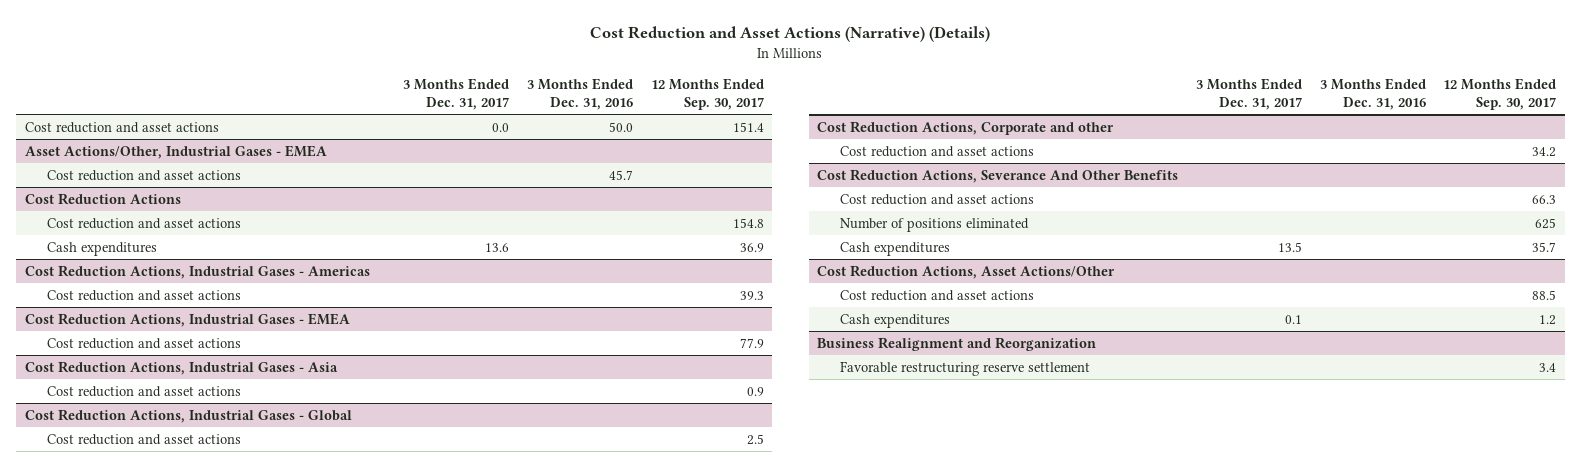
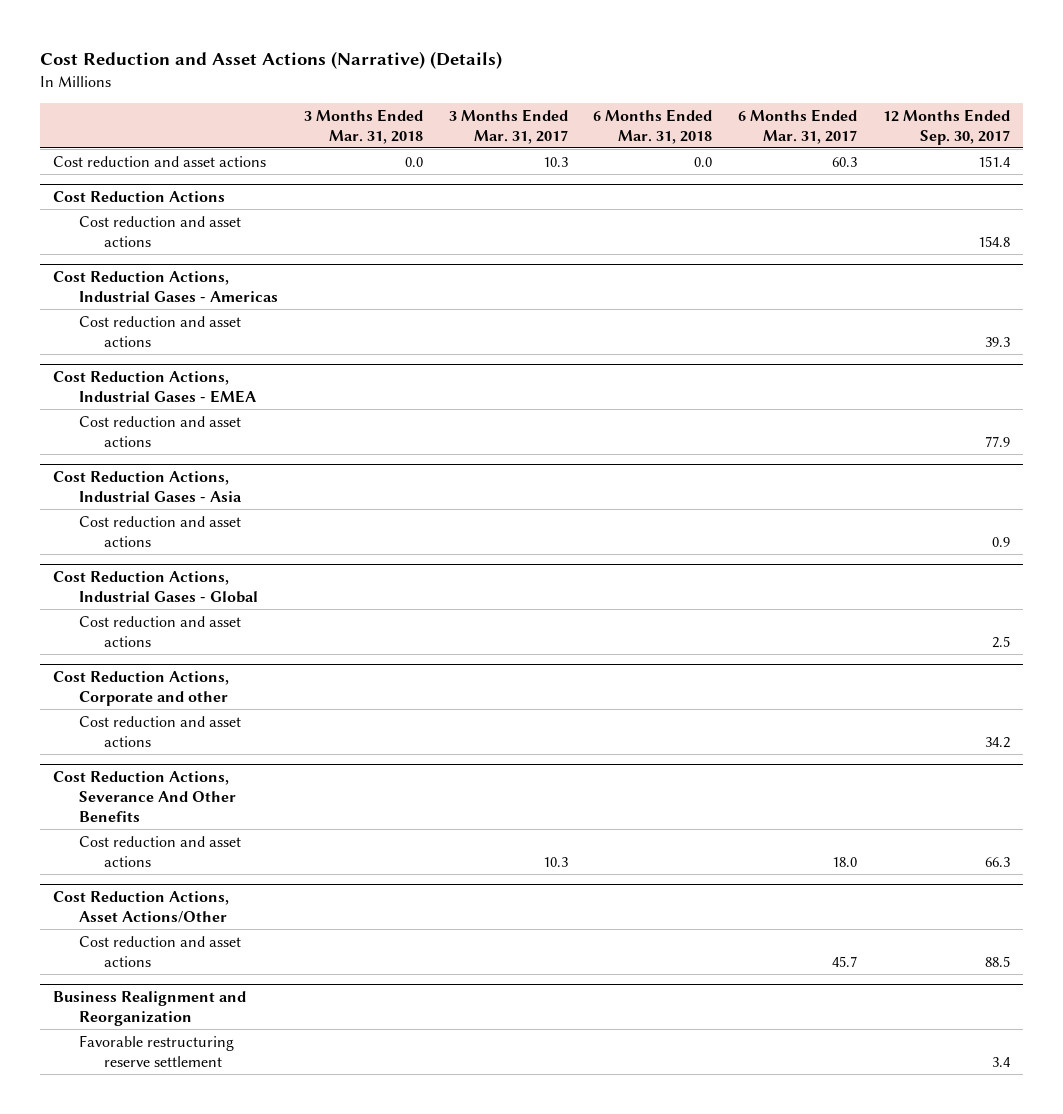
- | 3 Months Ended Dec. 31, 2017 | 3 Months Ended Dec. 31, 2016 | 12 Months Ended Sep. 30, 2017
+ | 3 Months Ended Mar. 31, 2018 | 3 Months Ended Mar. 31, 2017 | 6 Months Ended Mar. 31, 2018 | 6 Months Ended Mar. 31, 2017 | 12 Months Ended Sep. 30, 2017
- Asset Actions/Other, Industrial Gases - EMEA
- Cost reduction and asset actions | | 45.7 |
@ Cost Reduction Actions
- Cash expenditures | 13.6 | | 36.9
@ Cost Reduction Actions, Severance And Other Benefits
- Number of positions eliminated | | | 625
- Cash expenditures | 13.5 | | 35.7
@ Cost Reduction Actions, Asset Actions/Other
- Cash expenditures | 0.1 | | 1.2

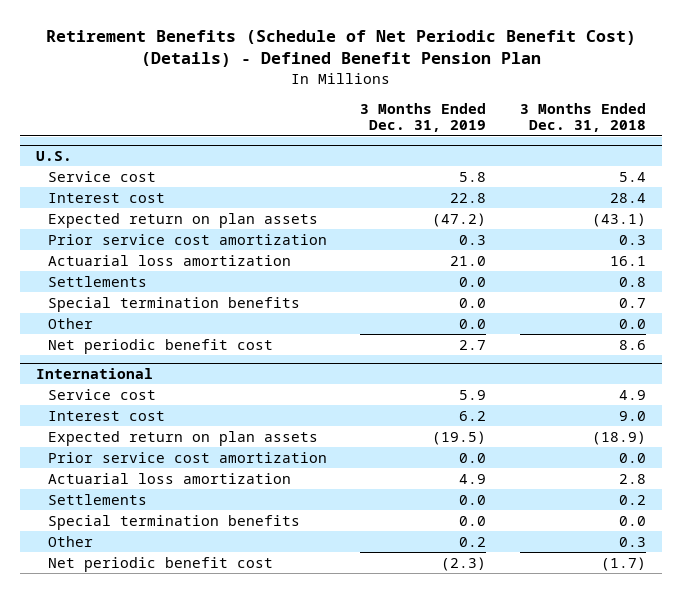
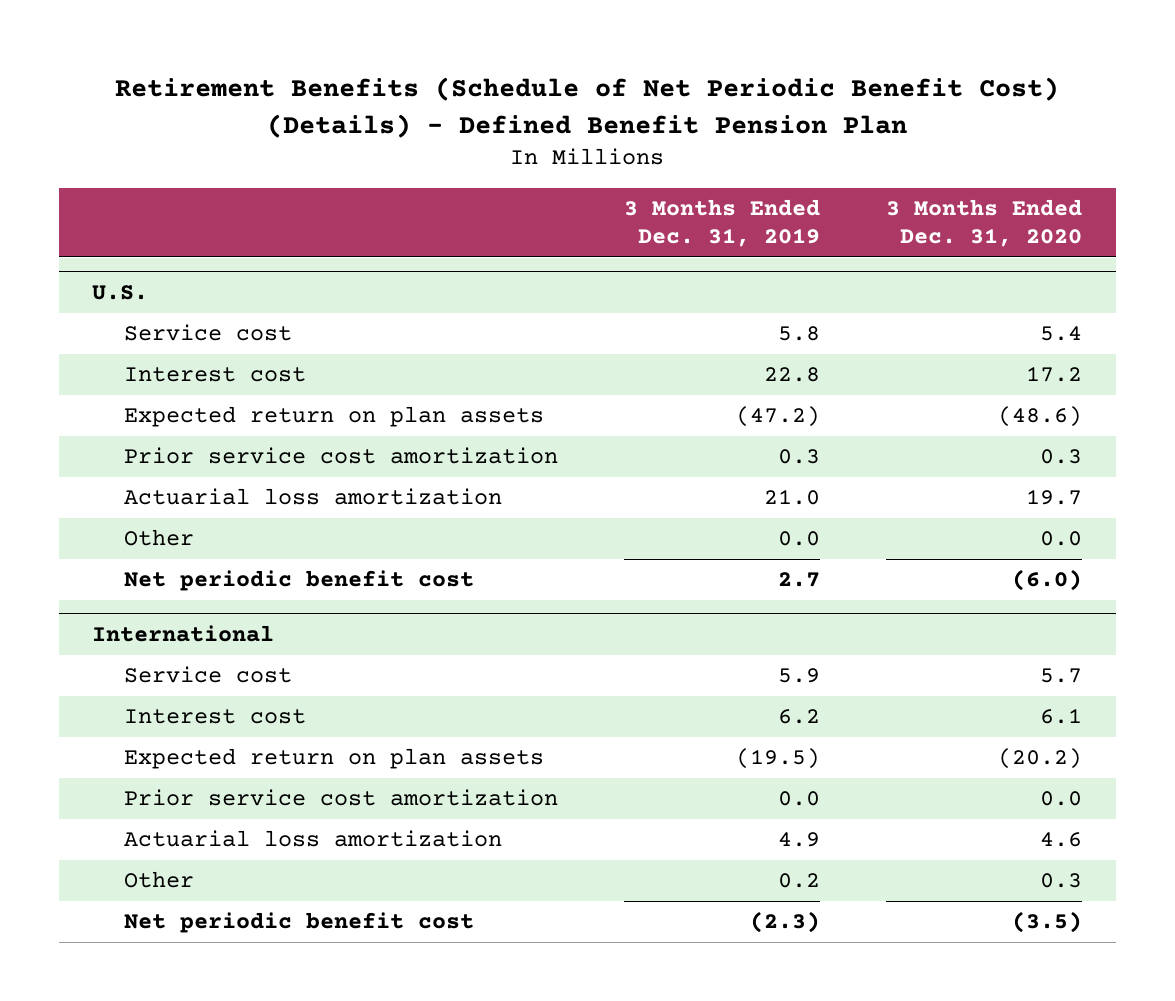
- | 3 Months Ended Dec. 31, 2019 | 3 Months Ended Dec. 31, 2018
+ | 3 Months Ended Dec. 31, 2019 | 3 Months Ended Dec. 31, 2020
@ U.S.
- Settlements | 0.0 | 0.8
- Special termination benefits | 0.0 | 0.7
@ International
- Settlements | 0.0 | 0.2
- Special termination benefits | 0.0 | 0.0

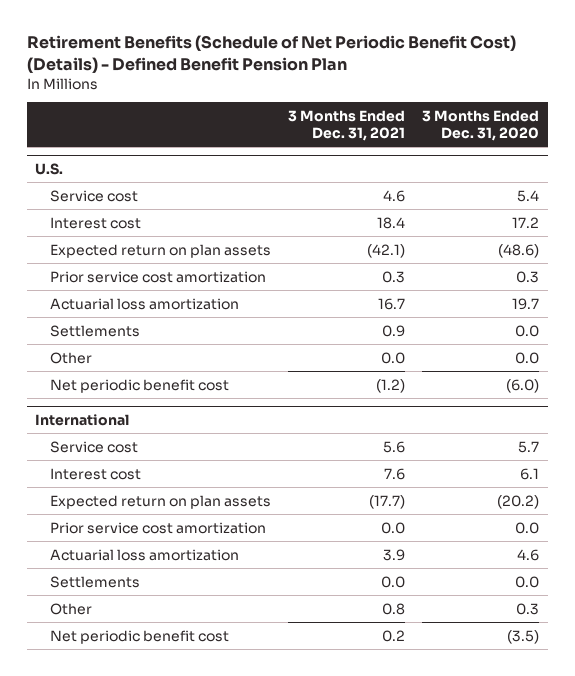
- | 3 Months Ended Dec. 31, 2019 | 3 Months Ended Dec. 31, 2020
+ | 3 Months Ended Dec. 31, 2021 | 3 Months Ended Dec. 31, 2020
@ U.S.
+ Settlements | 0.9 | 0.0
@ International
+ Settlements | 0.0 | 0.0

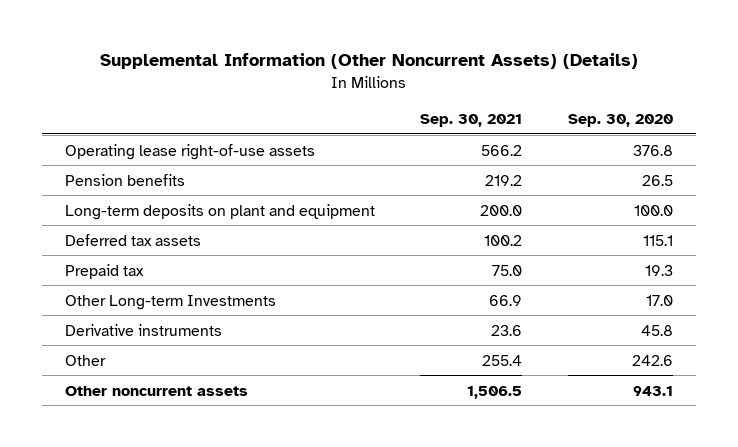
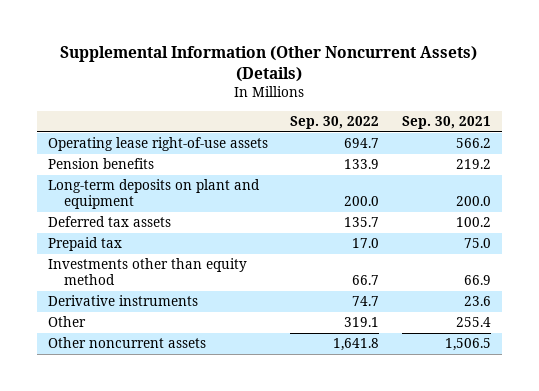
- | Sep. 30, 2021 | Sep. 30, 2020
+ | Sep. 30, 2022 | Sep. 30, 2021
- Other Long-term Investments | 66.9 | 17.0
+ Investments other than equity method | 66.7 | 66.9

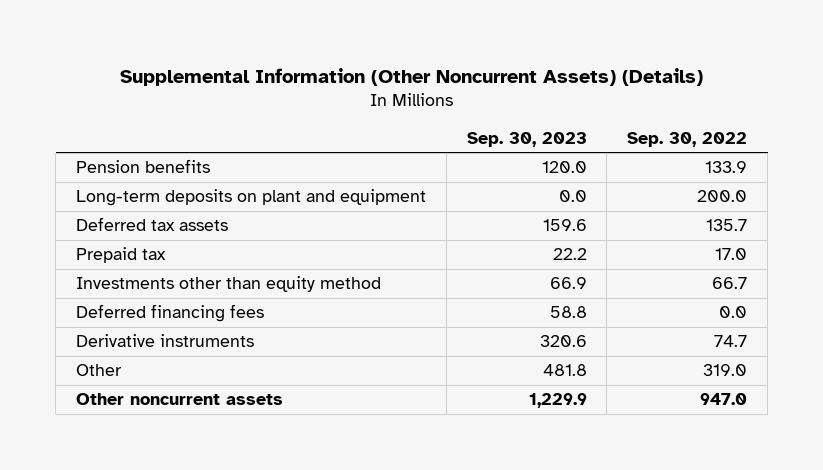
- | Sep. 30, 2022 | Sep. 30, 2021
+ | Sep. 30, 2023 | Sep. 30, 2022
- Operating lease right-of-use assets | 694.7 | 566.2
+ Deferred financing fees | 58.8 | 0.0
- Other | 319.1 | 255.4
- Other noncurrent assets | 1,641.8 | 1,506.5
+ Other | 481.8 | 319.0
+ Other noncurrent assets | 1,229.9 | 947.0

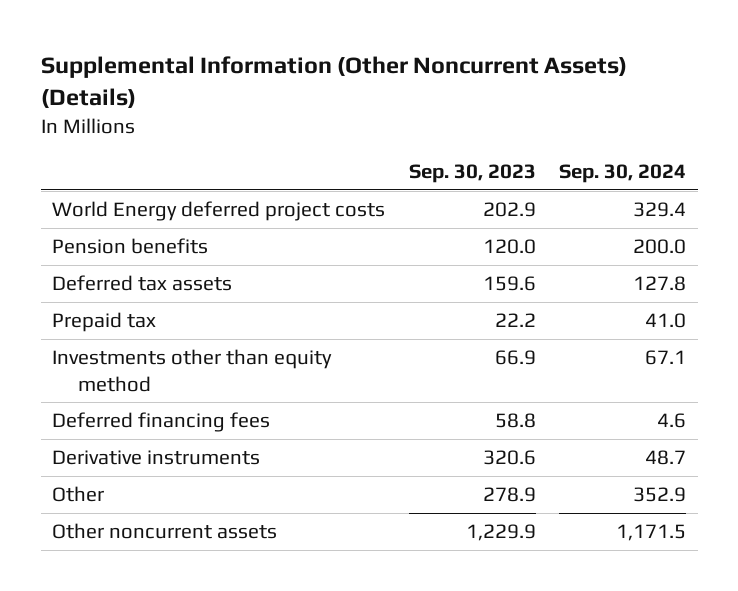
- | Sep. 30, 2023 | Sep. 30, 2022
+ | Sep. 30, 2023 | Sep. 30, 2024
+ World Energy deferred project costs | 202.9 | 329.4
- Long-term deposits on plant and equipment | 0.0 | 200.0
- Other | 481.8 | 319.0
+ Other | 278.9 | 352.9

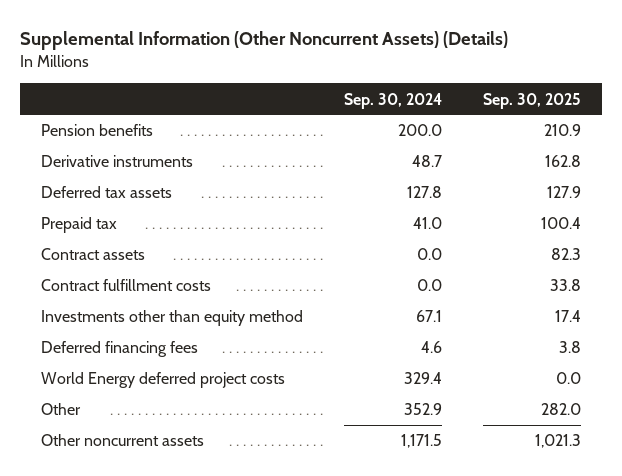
- | Sep. 30, 2023 | Sep. 30, 2024
+ | Sep. 30, 2024 | Sep. 30, 2025
moved up: Derivative instruments | 48.7 | 162.8
+ Contract assets | 0.0 | 82.3
+ Contract fulfillment costs | 0.0 | 33.8
moved down: World Energy deferred project costs | 329.4 | 0.0

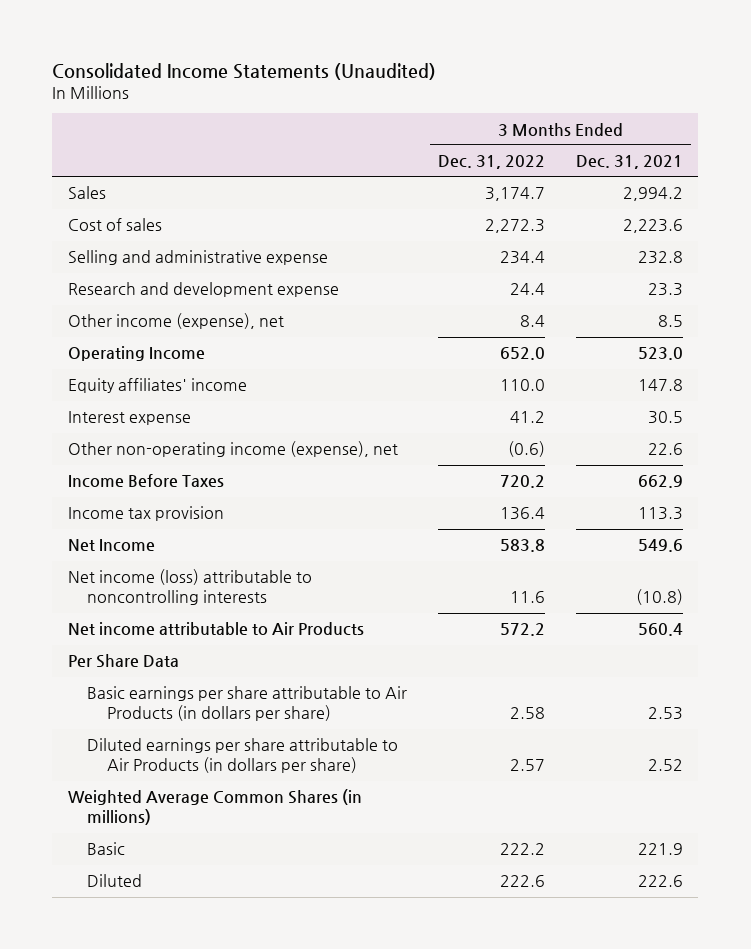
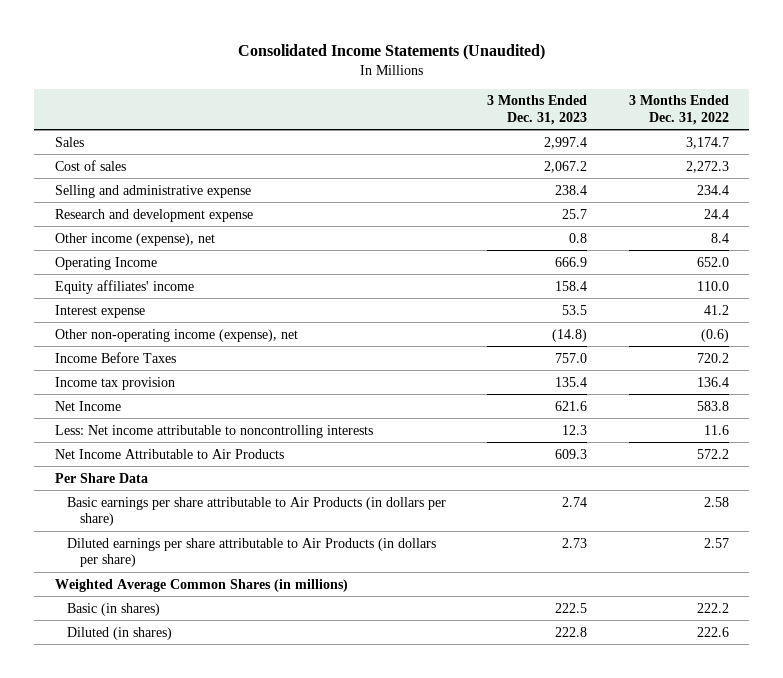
- | 3 Months Ended Dec. 31, 2022 | 3 Months Ended Dec. 31, 2021
+ | 3 Months Ended Dec. 31, 2023 | 3 Months Ended Dec. 31, 2022
- Net income (loss) attributable to noncontrolling interests | 11.6 | (10.8)
- Net income attributable to Air Products | 572.2 | 560.4
+ Less: Net income attributable to noncontrolling interests | 12.3 | 11.6
+ Net Income Attributable to Air Products | 609.3 | 572.2
- Basic | 222.2 | 221.9
- Diluted | 222.6 | 222.6
+ Basic (in shares) | 222.5 | 222.2
+ Diluted (in shares) | 222.8 | 222.6

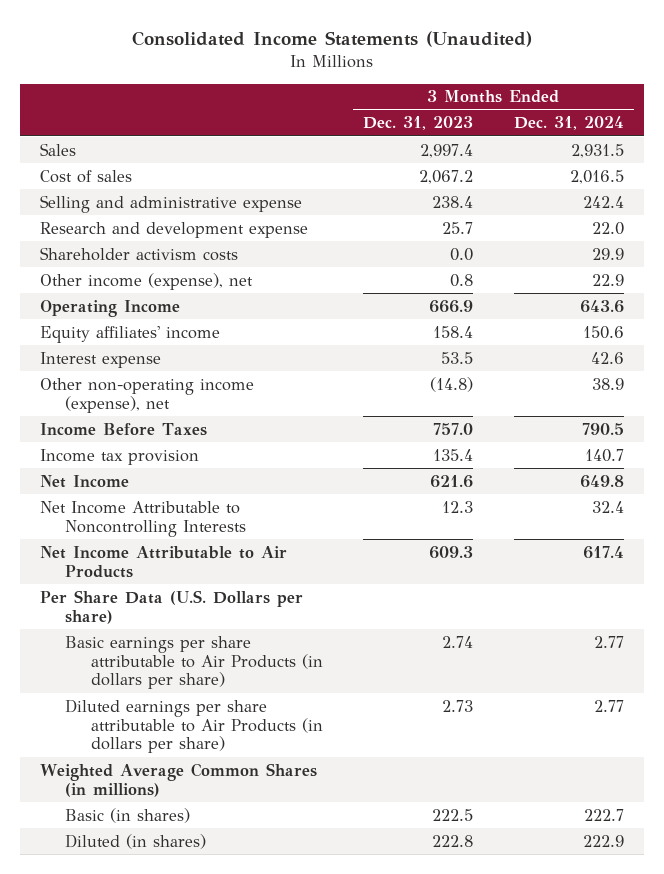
- | 3 Months Ended Dec. 31, 2023 | 3 Months Ended Dec. 31, 2022
+ | 3 Months Ended Dec. 31, 2023 | 3 Months Ended Dec. 31, 2024
+ Shareholder activism costs | 0.0 | 29.9
- Less: Net income attributable to noncontrolling interests | 12.3 | 11.6
+ Net Income Attributable to Noncontrolling Interests | 12.3 | 32.4
- Per Share Data
+ Per Share Data (U.S. Dollars per share)

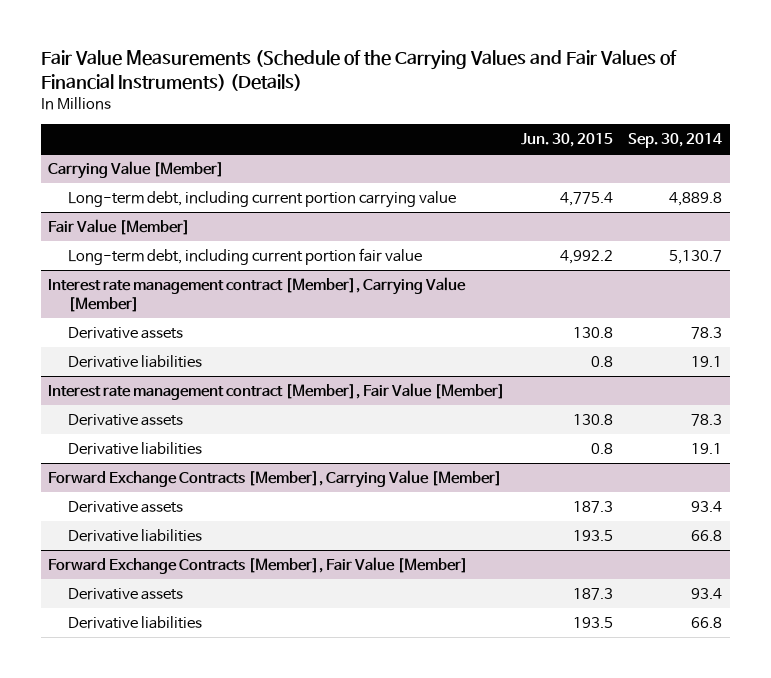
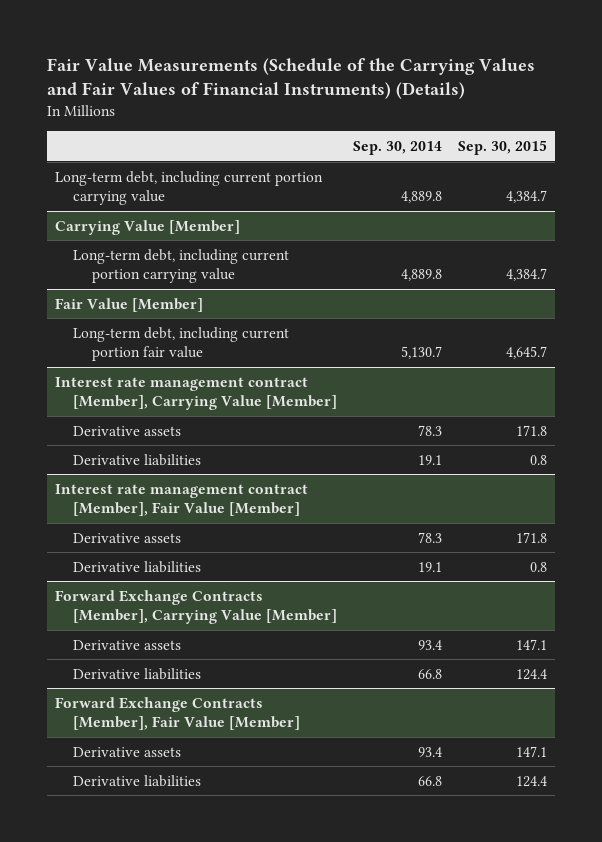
- | Jun. 30, 2015 | Sep. 30, 2014
+ | Sep. 30, 2014 | Sep. 30, 2015
+ Long-term debt, including current portion carrying value | 4,889.8 | 4,384.7

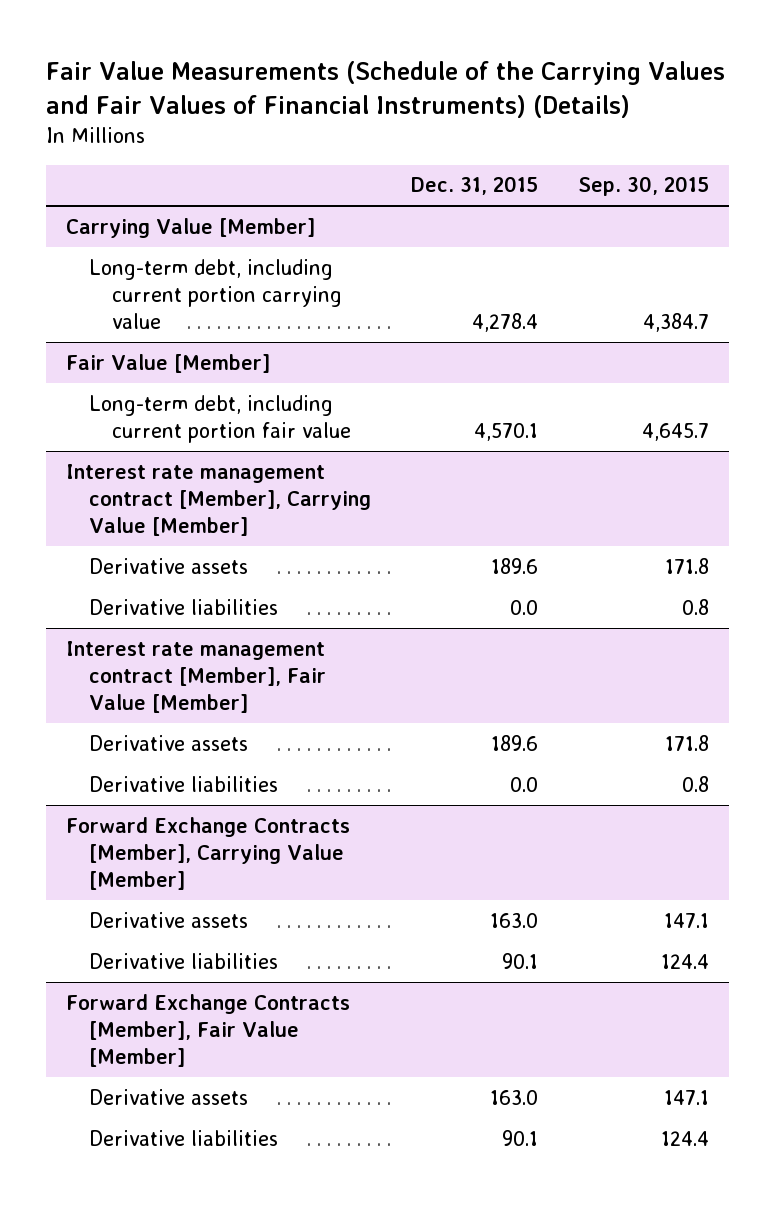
- | Sep. 30, 2014 | Sep. 30, 2015
+ | Dec. 31, 2015 | Sep. 30, 2015
- Long-term debt, including current portion carrying value | 4,889.8 | 4,384.7

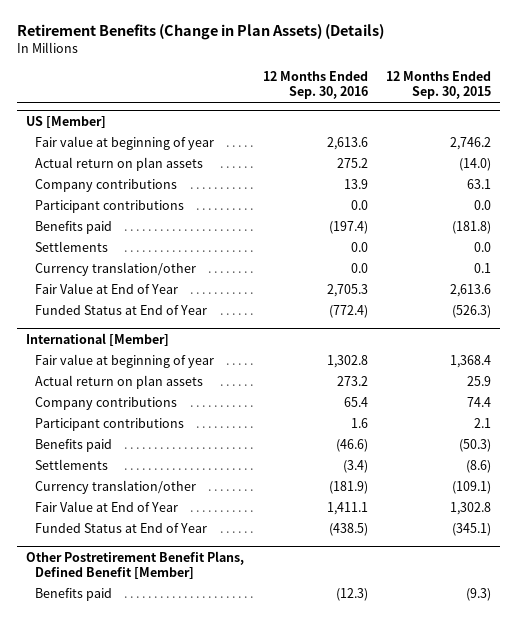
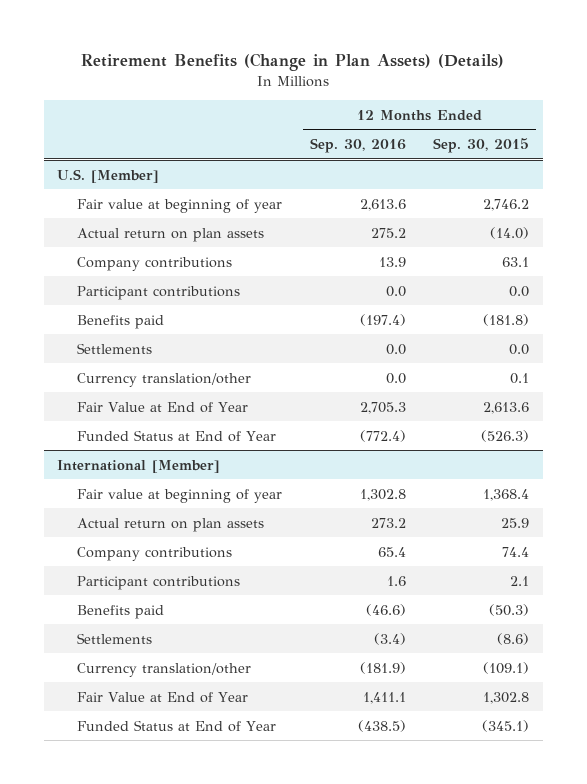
- US [Member]
+ U.S. [Member]
- Other Postretirement Benefit Plans, Defined Benefit [Member]
- Benefits paid | (12.3) | (9.3)

